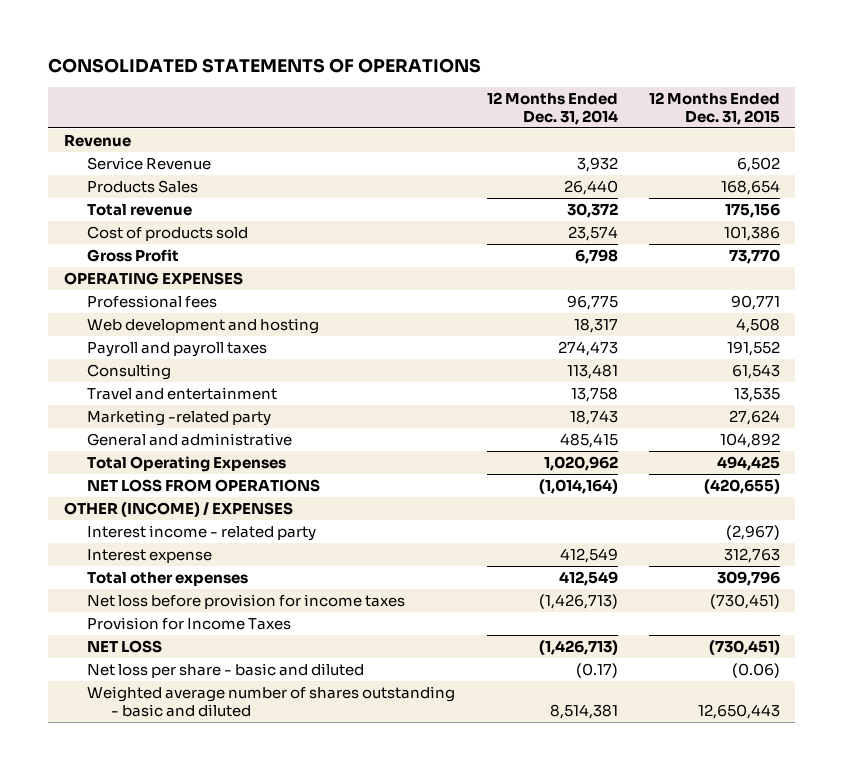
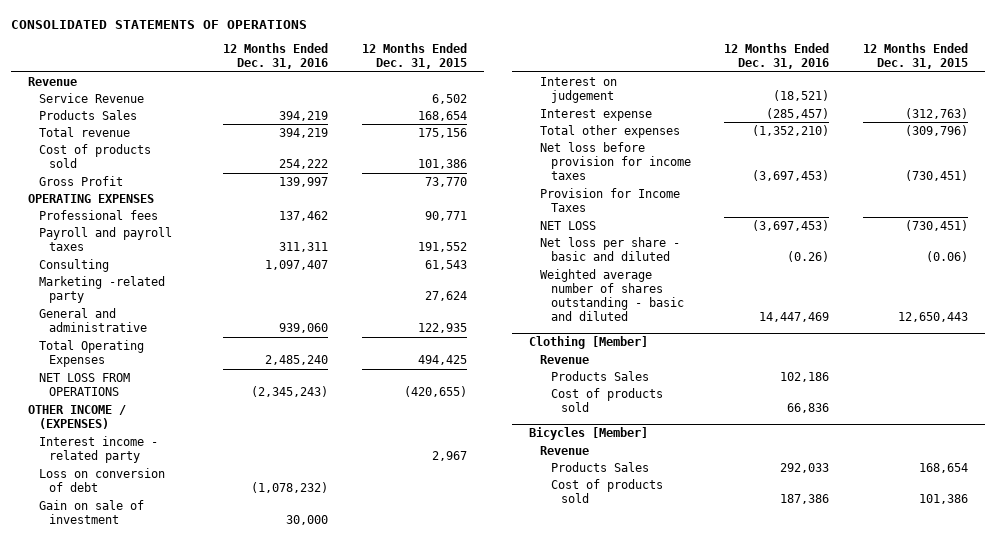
- | 12 Months Ended Dec. 31, 2014 | 12 Months Ended Dec. 31, 2015
+ | 12 Months Ended Dec. 31, 2016 | 12 Months Ended Dec. 31, 2015
- Web development and hosting | 18,317 | 4,508
- Travel and entertainment | 13,758 | 13,535
- General and administrative | 485,415 | 104,892
+ General and administrative | 939,060 | 122,935
- OTHER (INCOME) / EXPENSES
- Interest income - related party | | (2,967)
- Interest expense | 412,549 | 312,763
- Total other expenses | 412,549 | 309,796
+ OTHER INCOME / (EXPENSES)
+ Interest income - related party | | 2,967
+ Loss on conversion of debt | (1,078,232) |
+ Gain on sale of investment | 30,000 |
+ Interest on judgement | (18,521) |
+ Interest expense | (285,457) | (312,763)
+ Total other expenses | (1,352,210) | (309,796)
+ Clothing [Member]
+ Revenue
+ Products Sales | 102,186 |
+ Cost of products sold | 66,836 |
+ Bicycles [Member]
+ Revenue
+ Products Sales | 292,033 | 168,654
+ Cost of products sold | 187,386 | 101,386

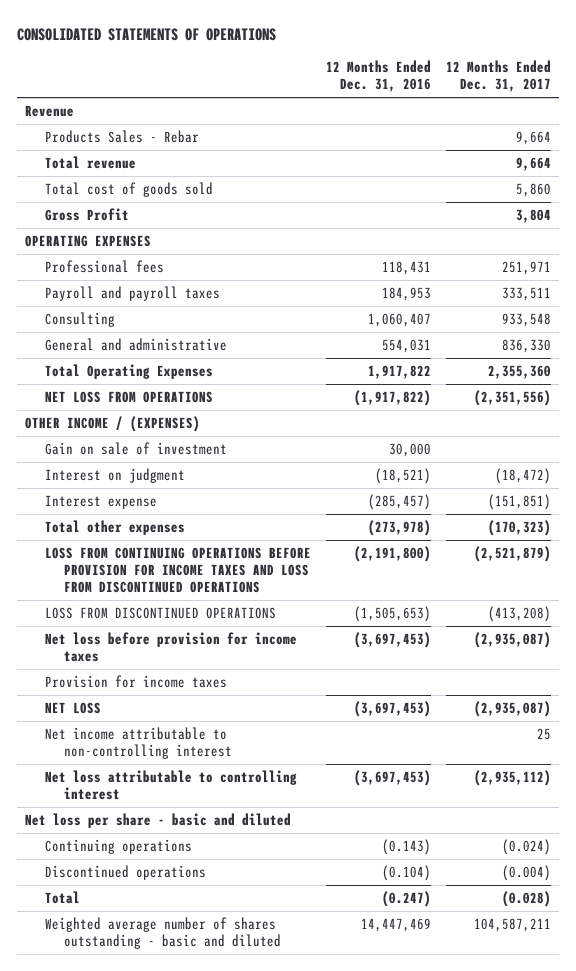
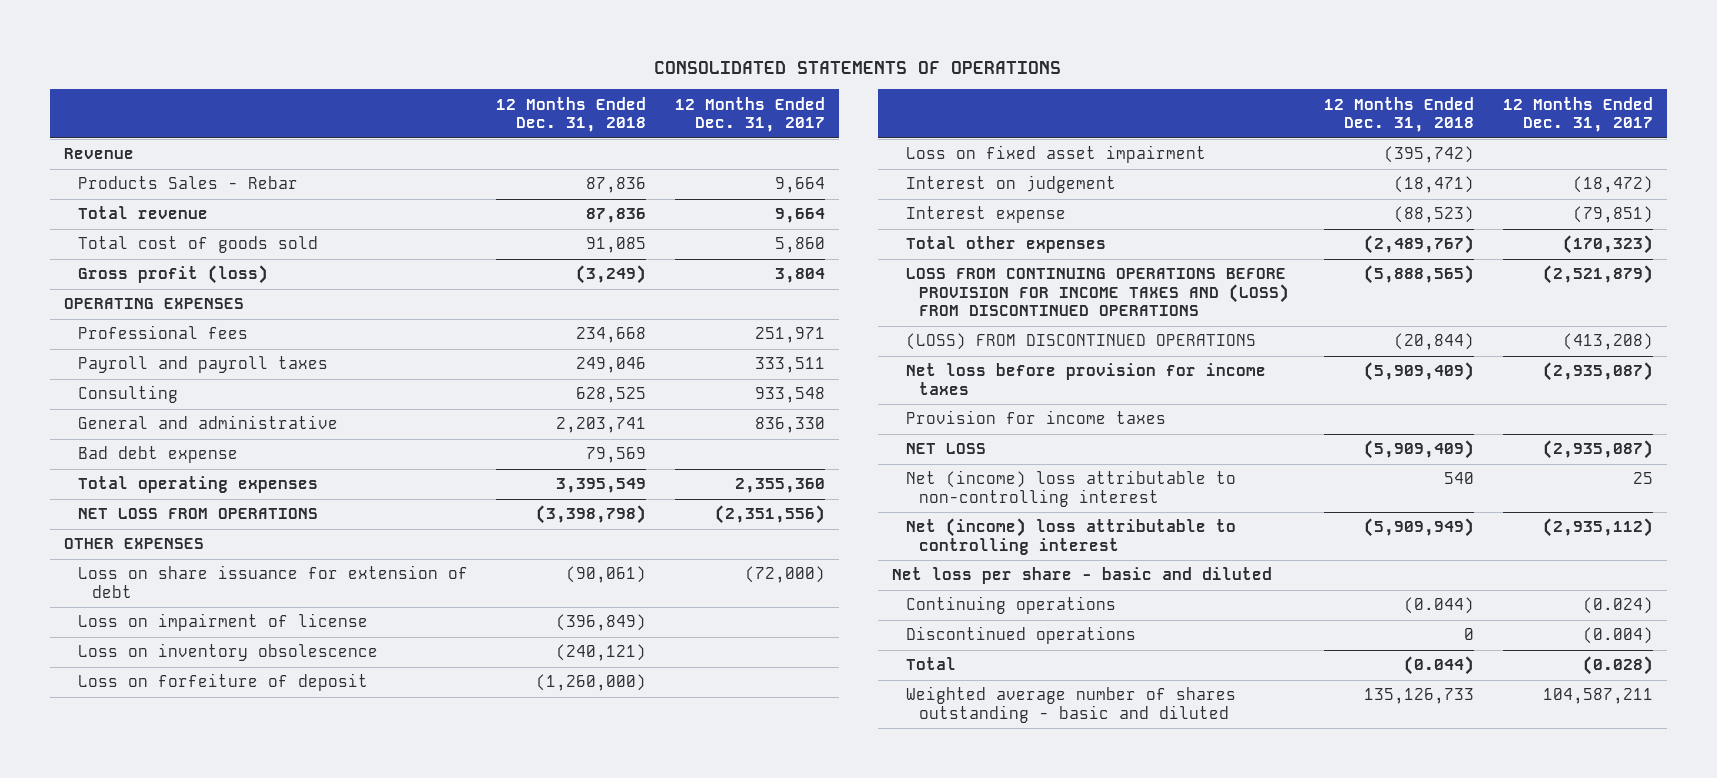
- | 12 Months Ended Dec. 31, 2016 | 12 Months Ended Dec. 31, 2017
+ | 12 Months Ended Dec. 31, 2018 | 12 Months Ended Dec. 31, 2017
- Gross Profit | | 3,804
+ Gross profit (loss) | (3,249) | 3,804
- Total Operating Expenses | 1,917,822 | 2,355,360
+ Bad debt expense | 79,569 |
+ Total operating expenses | 3,395,549 | 2,355,360
- OTHER INCOME / (EXPENSES)
- Gain on sale of investment | 30,000 |
- Interest on judgment | (18,521) | (18,472)
- Interest expense | (285,457) | (151,851)
+ OTHER EXPENSES
+ Loss on share issuance for extension of debt | (90,061) | (72,000)
+ Loss on impairment of license | (396,849) |
+ Loss on inventory obsolescence | (240,121) |
+ Loss on forfeiture of deposit | (1,260,000) |
+ Loss on fixed asset impairment | (395,742) |
+ Interest on judgement | (18,471) | (18,472)
+ Interest expense | (88,523) | (79,851)
- LOSS FROM CONTINUING OPERATIONS BEFORE PROVISION FOR INCOME TAXES AND LOSS FROM DISCONTINUED OPERATIONS | (2,191,800) | (2,521,879)
- LOSS FROM DISCONTINUED OPERATIONS | (1,505,653) | (413,208)
+ LOSS FROM CONTINUING OPERATIONS BEFORE PROVISION FOR INCOME TAXES AND (LOSS) FROM DISCONTINUED OPERATIONS | (5,888,565) | (2,521,879)
+ (LOSS) FROM DISCONTINUED OPERATIONS | (20,844) | (413,208)
- Net income attributable to non-controlling interest | | 25
- Net loss attributable to controlling interest | (3,697,453) | (2,935,112)
+ Net (income) loss attributable to non-controlling interest | 540 | 25
+ Net (income) loss attributable to controlling interest | (5,909,949) | (2,935,112)

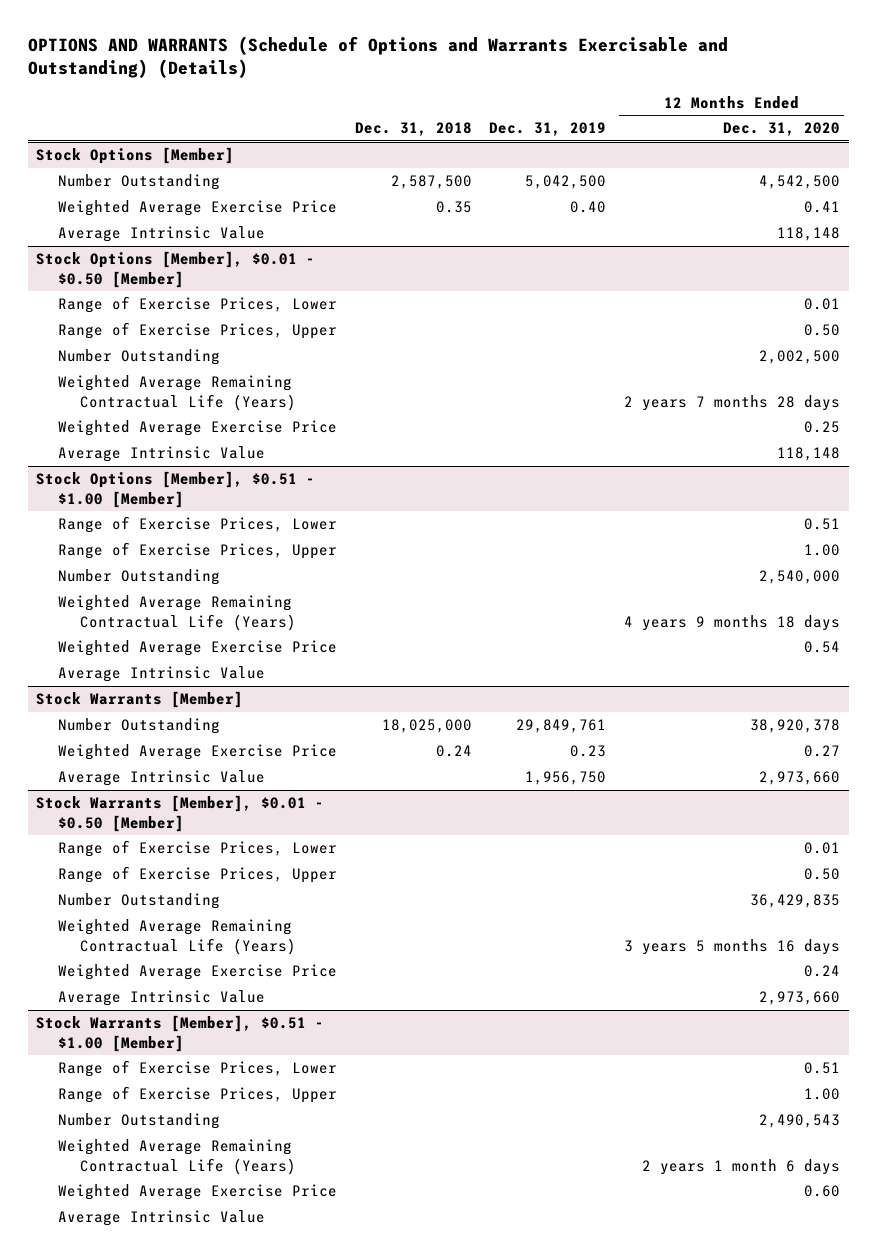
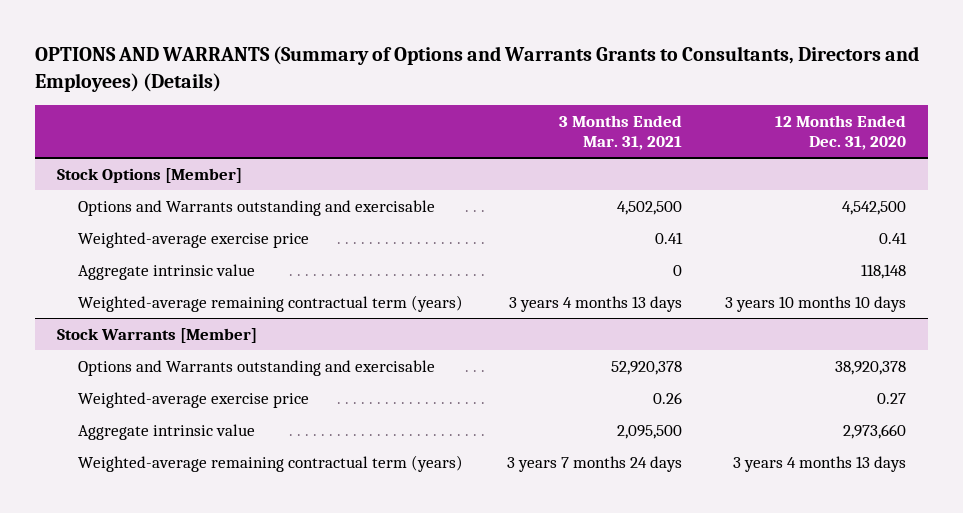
- OPTIONS AND WARRANTS (Schedule of Options and Warrants Exercisable and Outstanding) (Details)
+ OPTIONS AND WARRANTS (Summary of Options and Warrants Grants to Consultants, Directors and Employees) (Details)
- | Dec. 31, 2018 | Dec. 31, 2019 | 12 Months Ended Dec. 31, 2020
+ | 3 Months Ended Mar. 31, 2021 | 12 Months Ended Dec. 31, 2020
@ Stock Options [Member]
- Number Outstanding | 2,587,500 | 5,042,500 | 4,542,500
- Weighted Average Exercise Price | 0.35 | 0.40 | 0.41
- Average Intrinsic Value | | | 118,148
- Stock Options [Member], $0.01 - $0.50 [Member]
- Range of Exercise Prices, Lower | | | 0.01
- Range of Exercise Prices, Upper | | | 0.50
- Number Outstanding | | | 2,002,500
- Weighted Average Remaining Contractual Life (Years) | | | 2 years 7 months 28 days
- Weighted Average Exercise Price | | | 0.25
- Average Intrinsic Value | | | 118,148
- Stock Options [Member], $0.51 - $1.00 [Member]
- Range of Exercise Prices, Lower | | | 0.51
- Range of Exercise Prices, Upper | | | 1.00
- Number Outstanding | | | 2,540,000
- Weighted Average Remaining Contractual Life (Years) | | | 4 years 9 months 18 days
- Weighted Average Exercise Price | | | 0.54
- Average Intrinsic Value
@ Stock Options [Member]
+ Options and Warrants outstanding and exercisable | 4,502,500 | 4,542,500
+ Weighted-average exercise price | 0.41 | 0.41
+ Aggregate intrinsic value | 0 | 118,148
+ Weighted-average remaining contractual term (years) | 3 years 4 months 13 days | 3 years 10 months 10 days
@ Stock Warrants [Member]
- Number Outstanding | 18,025,000 | 29,849,761 | 38,920,378
- Weighted Average Exercise Price | 0.24 | 0.23 | 0.27
- Average Intrinsic Value | | 1,956,750 | 2,973,660
- Stock Warrants [Member], $0.01 - $0.50 [Member]
- Range of Exercise Prices, Lower | | | 0.01
- Range of Exercise Prices, Upper | | | 0.50
- Number Outstanding | | | 36,429,835
- Weighted Average Remaining Contractual Life (Years) | | | 3 years 5 months 16 days
- Weighted Average Exercise Price | | | 0.24
- Average Intrinsic Value | | | 2,973,660
- Stock Warrants [Member], $0.51 - $1.00 [Member]
- Range of Exercise Prices, Lower | | | 0.51
- Range of Exercise Prices, Upper | | | 1.00
- Number Outstanding | | | 2,490,543
- Weighted Average Remaining Contractual Life (Years) | | | 2 years 1 month 6 days
- Weighted Average Exercise Price | | | 0.60
- Average Intrinsic Value
@ Stock Warrants [Member]
+ Options and Warrants outstanding and exercisable | 52,920,378 | 38,920,378
+ Weighted-average exercise price | 0.26 | 0.27
+ Aggregate intrinsic value | 2,095,500 | 2,973,660
+ Weighted-average remaining contractual term (years) | 3 years 7 months 24 days | 3 years 4 months 13 days

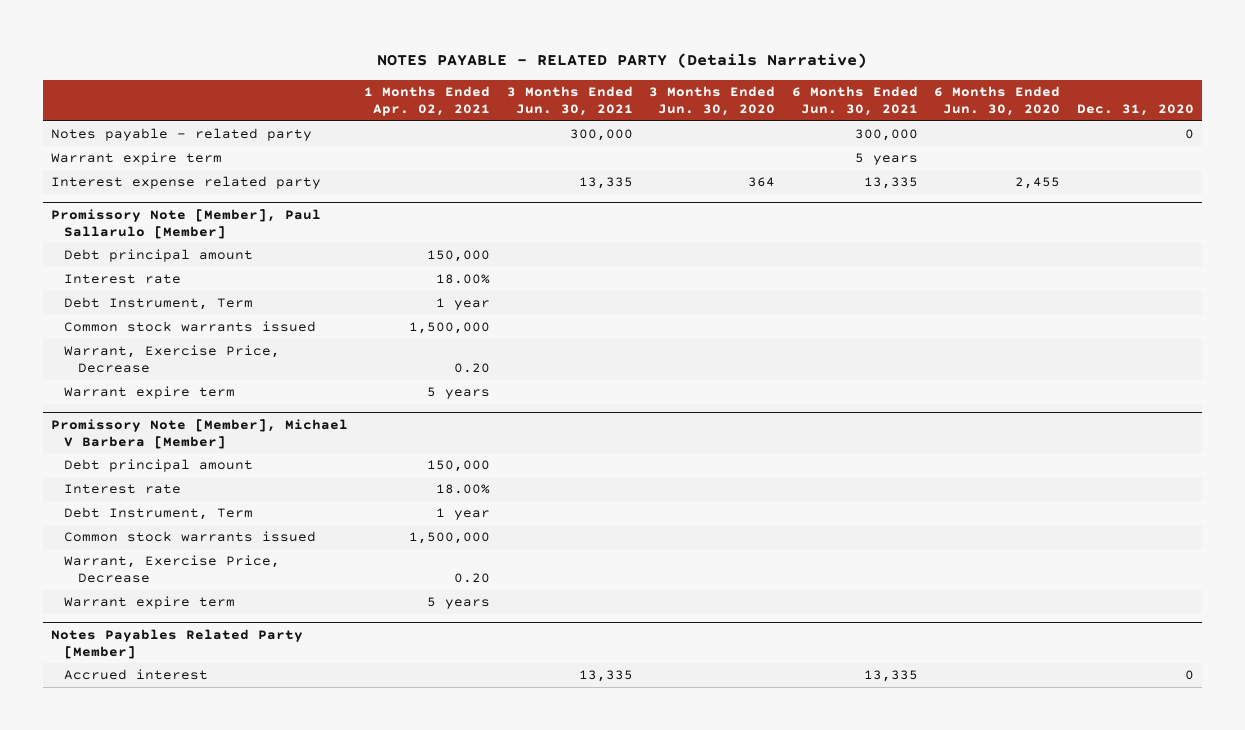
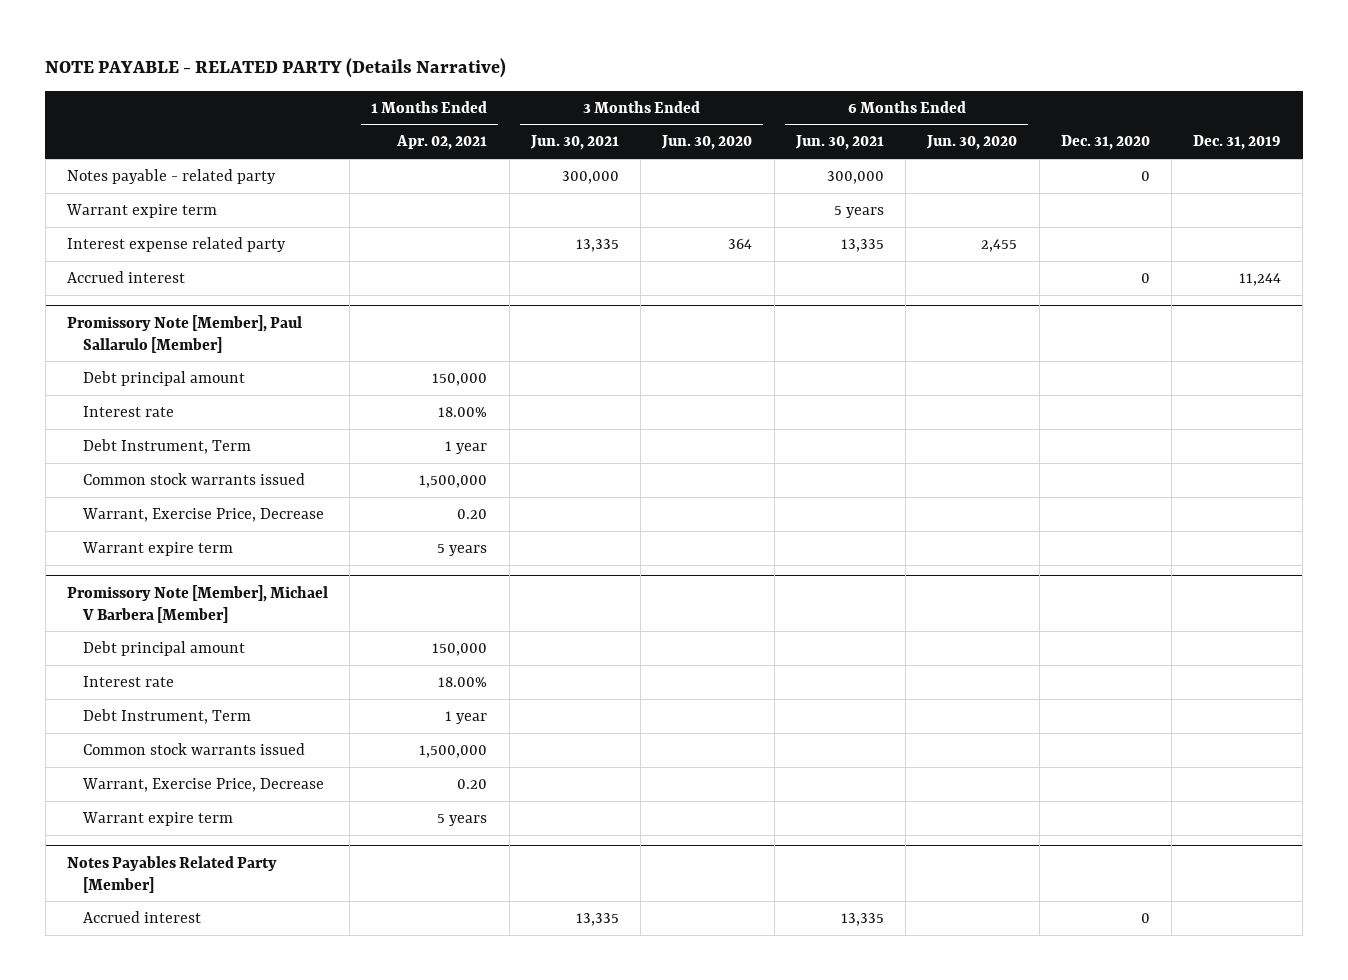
- NOTES PAYABLE - RELATED PARTY (Details Narrative)
+ NOTE PAYABLE - RELATED PARTY (Details Narrative)
- | 1 Months Ended Apr. 02, 2021 | 3 Months Ended Jun. 30, 2021 | 3 Months Ended Jun. 30, 2020 | 6 Months Ended Jun. 30, 2021 | 6 Months Ended Jun. 30, 2020 | Dec. 31, 2020
+ | 1 Months Ended Apr. 02, 2021 | 3 Months Ended Jun. 30, 2021 | 3 Months Ended Jun. 30, 2020 | 6 Months Ended Jun. 30, 2021 | 6 Months Ended Jun. 30, 2020 | Dec. 31, 2020 | Dec. 31, 2019
+ Accrued interest | | | | | | 0 | 11,244

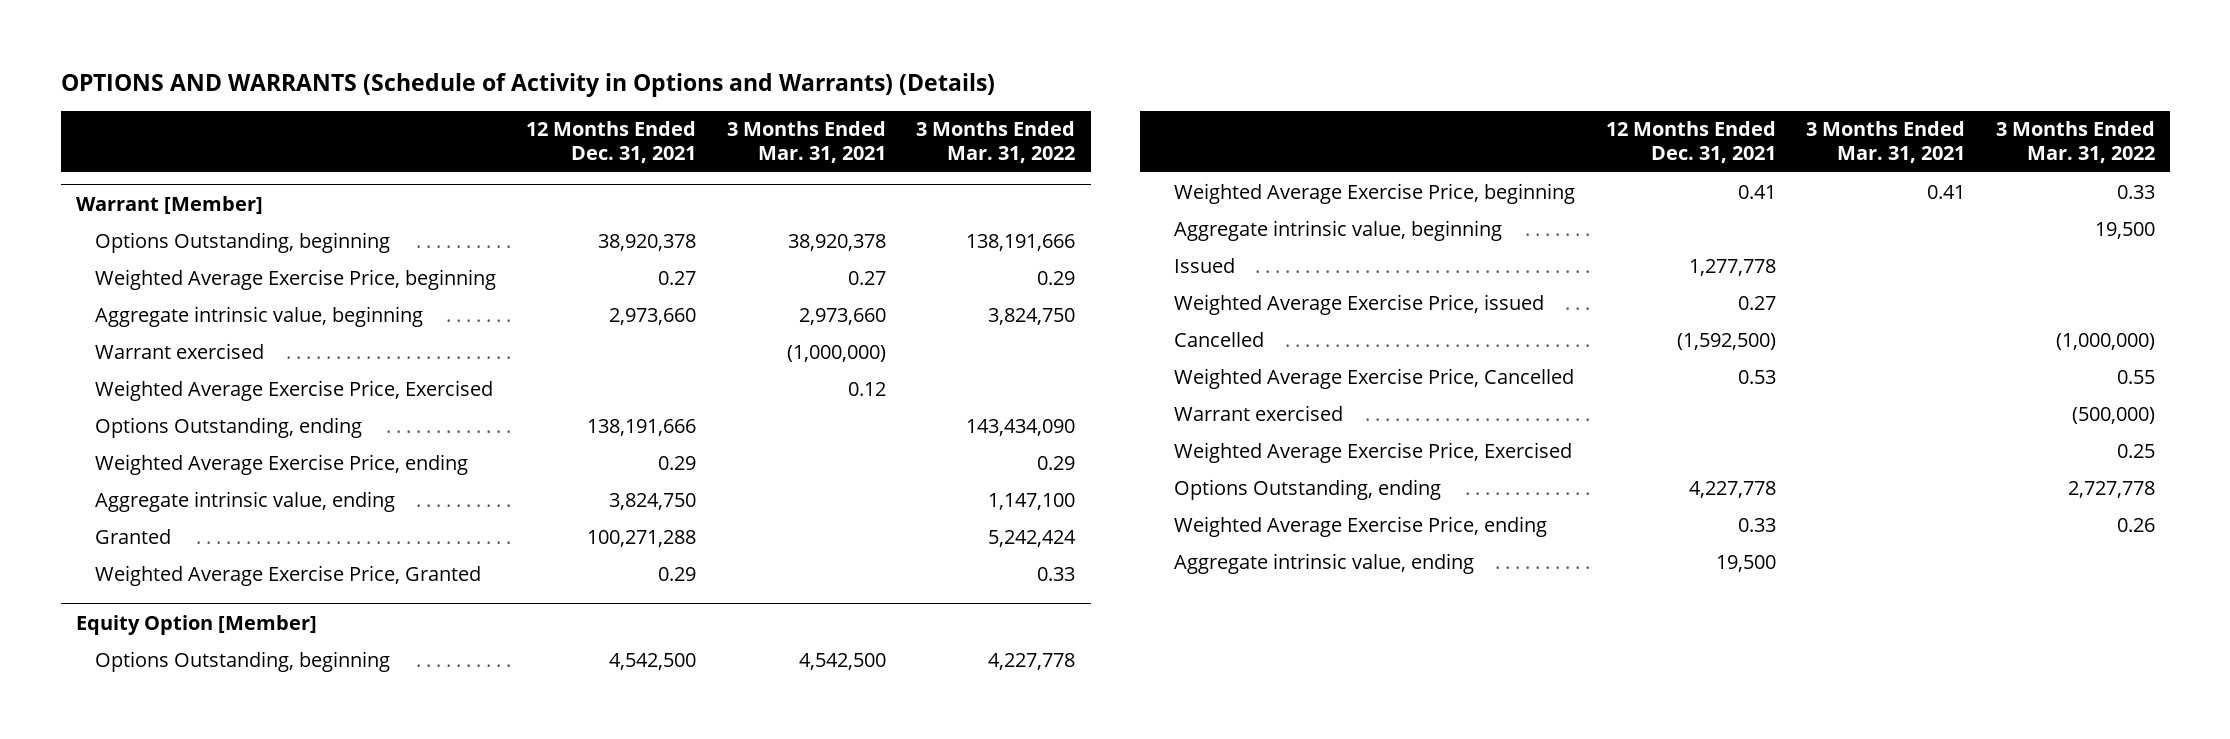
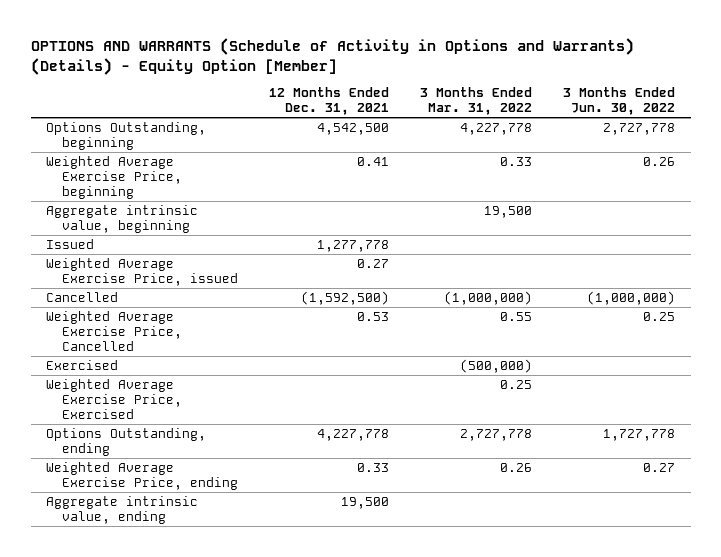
- OPTIONS AND WARRANTS (Schedule of Activity in Options and Warrants) (Details)
+ OPTIONS AND WARRANTS (Schedule of Activity in Options and Warrants) (Details) - Equity Option [Member]
- | 12 Months Ended Dec. 31, 2021 | 3 Months Ended Mar. 31, 2021 | 3 Months Ended Mar. 31, 2022
+ | 12 Months Ended Dec. 31, 2021 | 3 Months Ended Mar. 31, 2022 | 3 Months Ended Jun. 30, 2022
- Warrant [Member]
- Options Outstanding, beginning | 38,920,378 | 38,920,378 | 138,191,666
- Weighted Average Exercise Price, beginning | 0.27 | 0.27 | 0.29
- Aggregate intrinsic value, beginning | 2,973,660 | 2,973,660 | 3,824,750
- Warrant exercised | | (1,000,000) |
- Weighted Average Exercise Price, Exercised | | 0.12 |
- Options Outstanding, ending | 138,191,666 | | 143,434,090
- Weighted Average Exercise Price, ending | 0.29 | | 0.29
- Aggregate intrinsic value, ending | 3,824,750 | | 1,147,100
- Granted | 100,271,288 | | 5,242,424
- Weighted Average Exercise Price, Granted | 0.29 | | 0.33
- Equity Option [Member]
- Warrant exercised | | | (500,000)
+ Exercised | | (500,000) |

